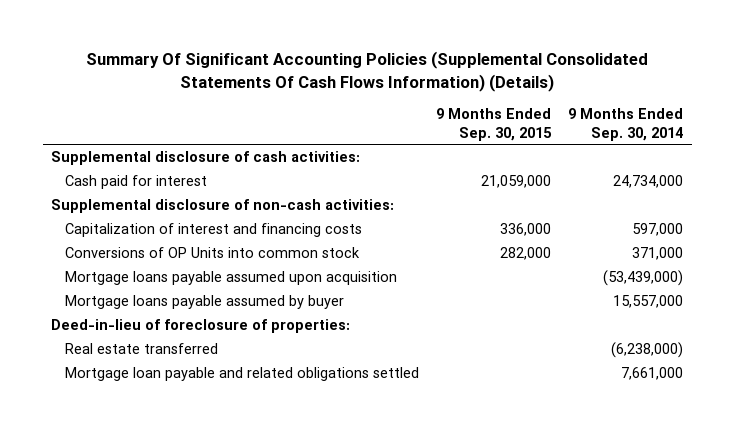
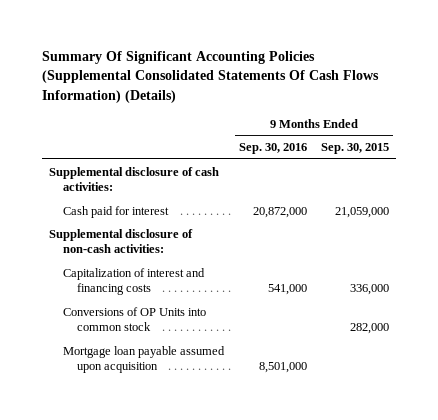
- | 9 Months Ended Sep. 30, 2015 | 9 Months Ended Sep. 30, 2014
+ | 9 Months Ended Sep. 30, 2016 | 9 Months Ended Sep. 30, 2015
- Mortgage loans payable assumed upon acquisition | | (53,439,000)
- Mortgage loans payable assumed by buyer | | 15,557,000
- Deed-in-lieu of foreclosure of properties:
- Real estate transferred | | (6,238,000)
- Mortgage loan payable and related obligations settled | | 7,661,000
+ Mortgage loan payable assumed upon acquisition | 8,501,000 |

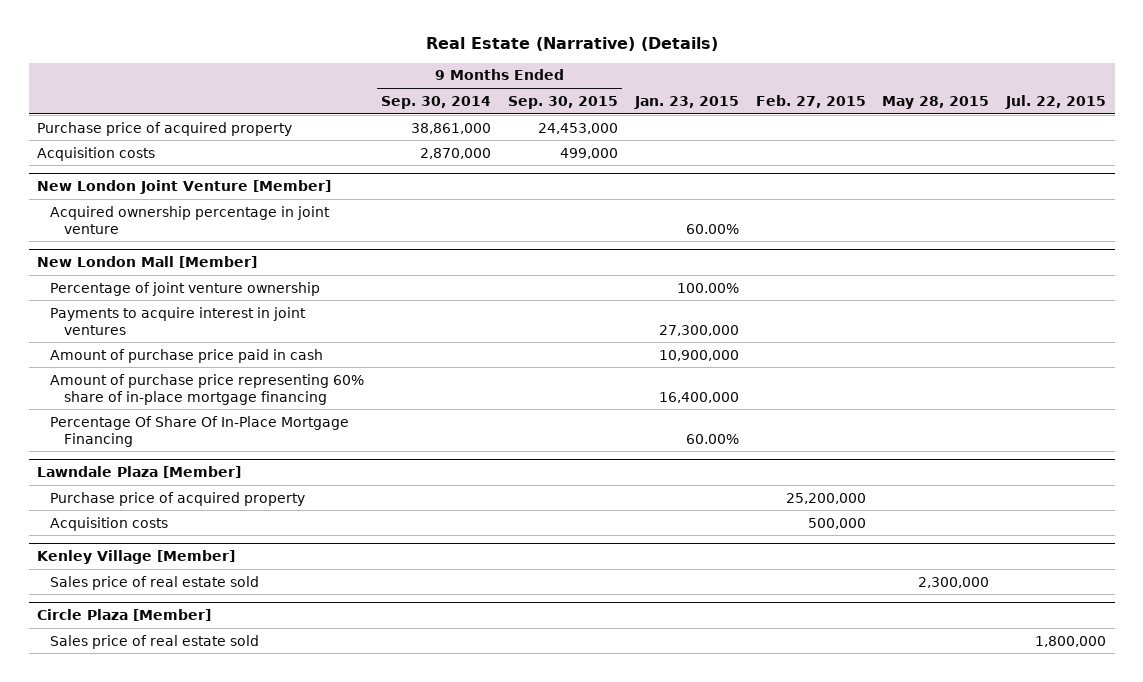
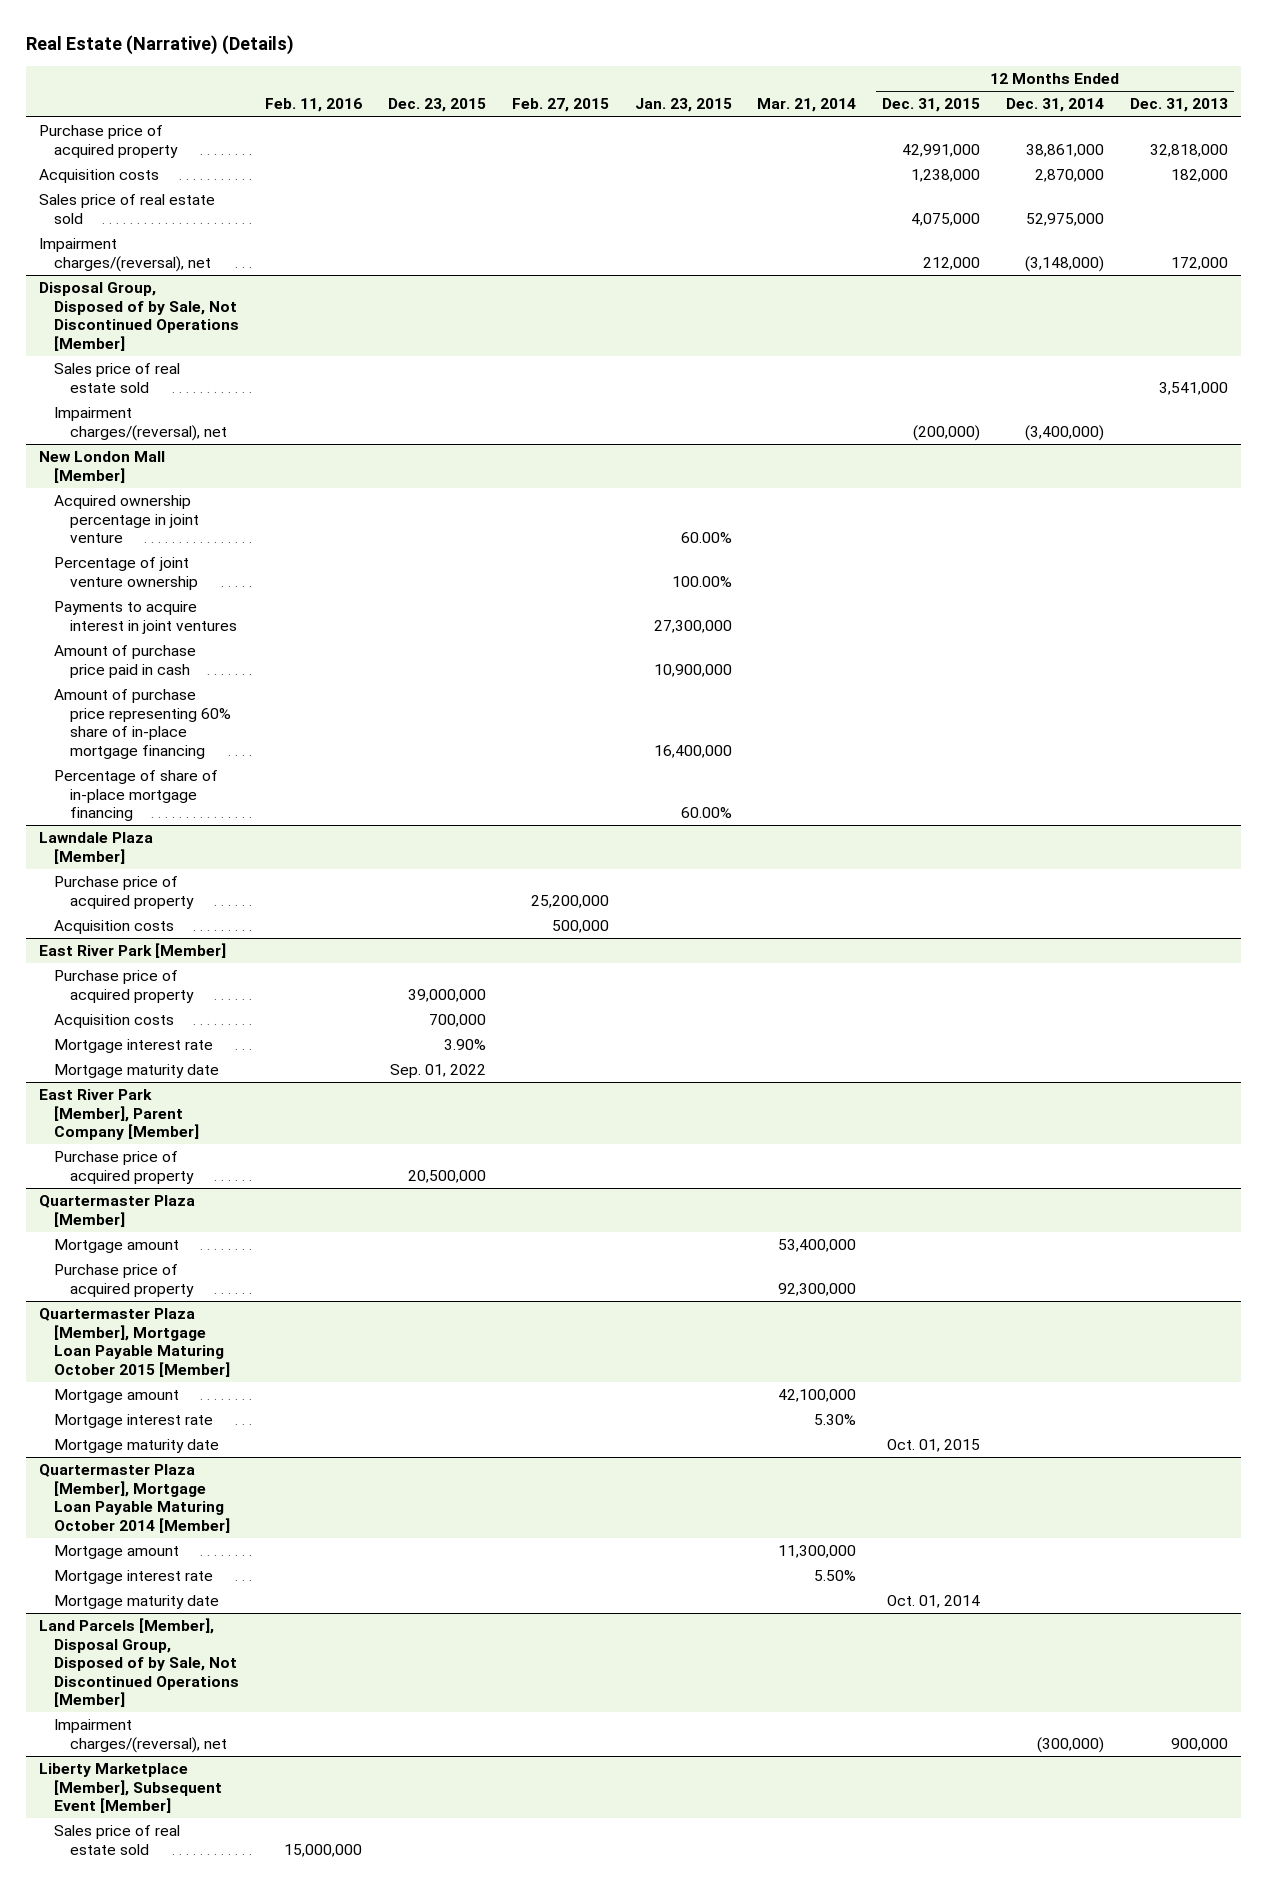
- | 9 Months Ended Sep. 30, 2014 | 9 Months Ended Sep. 30, 2015 | Jan. 23, 2015 | Feb. 27, 2015 | May 28, 2015 | Jul. 22, 2015
+ | Feb. 11, 2016 | Dec. 23, 2015 | Feb. 27, 2015 | Jan. 23, 2015 | Mar. 21, 2014 | 12 Months Ended Dec. 31, 2015 | 12 Months Ended Dec. 31, 2014 | 12 Months Ended Dec. 31, 2013
- New London Joint Venture [Member]
- Acquired ownership percentage in joint venture | | | 60.00% | | |
+ Sales price of real estate sold | | | | | | 4,075,000 | 52,975,000 |
+ Impairment charges/(reversal), net | | | | | | 212,000 | (3,148,000) | 172,000
+ Disposal Group, Disposed of by Sale, Not Discontinued Operations [Member]
+ Sales price of real estate sold | | | | | | | | 3,541,000
+ Impairment charges/(reversal), net | | | | | | (200,000) | (3,400,000) |
@ New London Mall [Member]
+ Acquired ownership percentage in joint venture | | | | 60.00% | | | |
- Percentage Of Share Of In-Place Mortgage Financing | | | 60.00% | | |
+ Percentage of share of in-place mortgage financing | | | | 60.00% | | | |
- Kenley Village [Member]
- Sales price of real estate sold | | | | | 2,300,000 |
- Circle Plaza [Member]
- Sales price of real estate sold | | | | | | 1,800,000
+ East River Park [Member]
+ Purchase price of acquired property | | 39,000,000 | | | | | |
+ Acquisition costs | | 700,000 | | | | | |
+ Mortgage interest rate | | 3.90% | | | | | |
+ Mortgage maturity date | | Sep. 01, 2022 | | | | | |
+ East River Park [Member], Parent Company [Member]
+ Purchase price of acquired property | | 20,500,000 | | | | | |
+ Quartermaster Plaza [Member]
+ Mortgage amount | | | | | 53,400,000 | | |
+ Purchase price of acquired property | | | | | 92,300,000 | | |
+ Quartermaster Plaza [Member], Mortgage Loan Payable Maturing October 2015 [Member]
+ Mortgage amount | | | | | 42,100,000 | | |
+ Mortgage interest rate | | | | | 5.30% | | |
+ Mortgage maturity date | | | | | | Oct. 01, 2015 | |
+ Quartermaster Plaza [Member], Mortgage Loan Payable Maturing October 2014 [Member]
+ Mortgage amount | | | | | 11,300,000 | | |
+ Mortgage interest rate | | | | | 5.50% | | |
+ Mortgage maturity date | | | | | | Oct. 01, 2014 | |
+ Land Parcels [Member], Disposal Group, Disposed of by Sale, Not Discontinued Operations [Member]
+ Impairment charges/(reversal), net | | | | | | | (300,000) | 900,000
+ Liberty Marketplace [Member], Subsequent Event [Member]
+ Sales price of real estate sold | 15,000,000 | | | | | | |

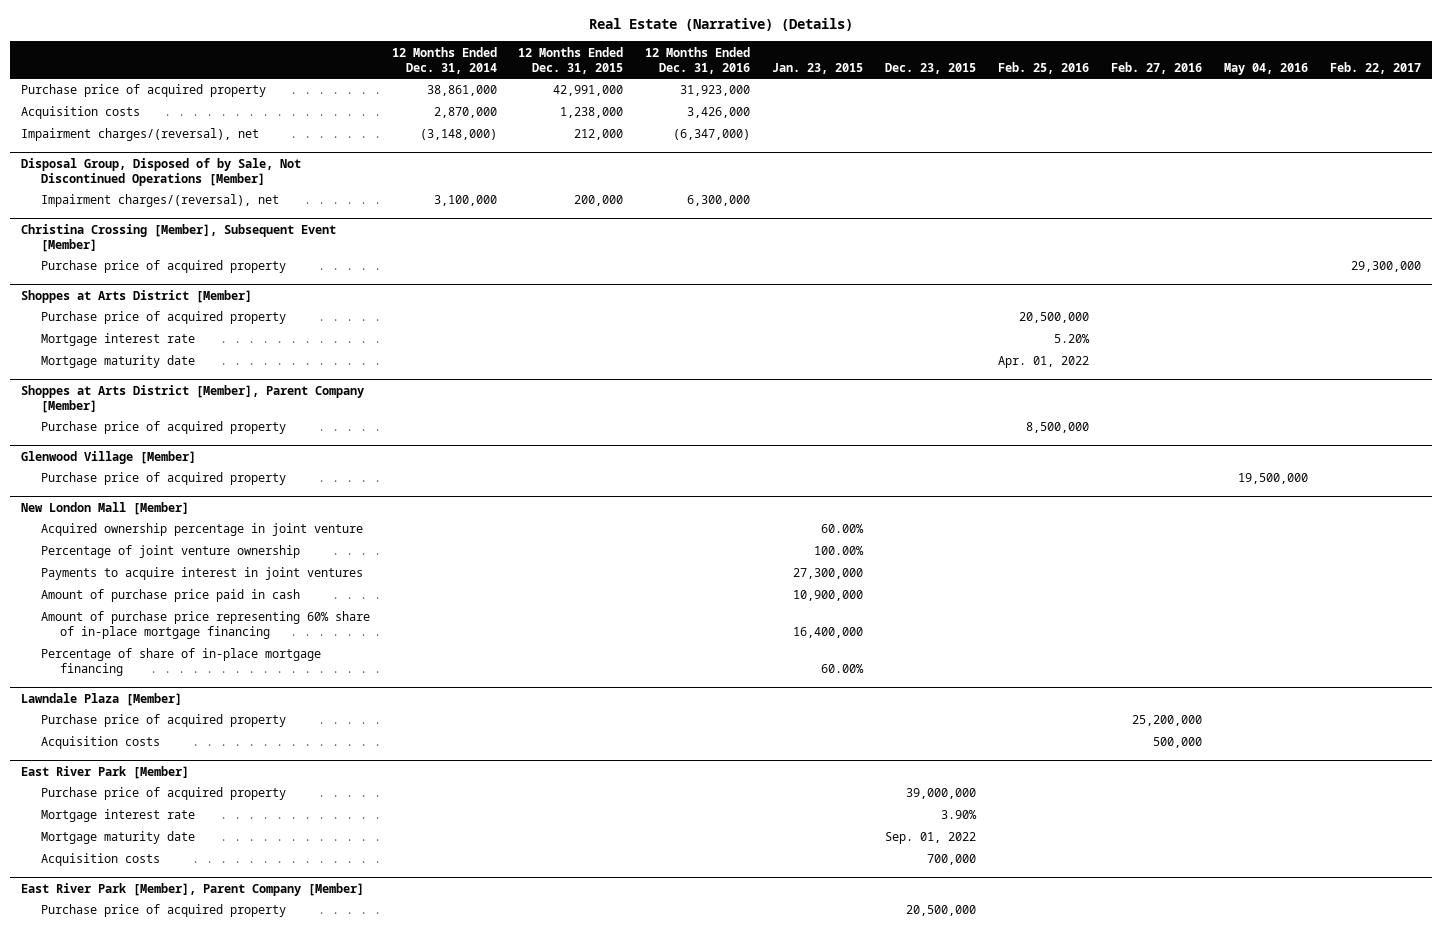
- | Feb. 11, 2016 | Dec. 23, 2015 | Feb. 27, 2015 | Jan. 23, 2015 | Mar. 21, 2014 | 12 Months Ended Dec. 31, 2015 | 12 Months Ended Dec. 31, 2014 | 12 Months Ended Dec. 31, 2013
+ | 12 Months Ended Dec. 31, 2014 | 12 Months Ended Dec. 31, 2015 | 12 Months Ended Dec. 31, 2016 | Jan. 23, 2015 | Dec. 23, 2015 | Feb. 25, 2016 | Feb. 27, 2016 | May 04, 2016 | Feb. 22, 2017
- Sales price of real estate sold | | | | | | 4,075,000 | 52,975,000 |
@ Disposal Group, Disposed of by Sale, Not Discontinued Operations [Member]
- Sales price of real estate sold | | | | | | | | 3,541,000
- Impairment charges/(reversal), net | | | | | | (200,000) | (3,400,000) |
+ Impairment charges/(reversal), net | 3,100,000 | 200,000 | 6,300,000 | | | | | |
+ Christina Crossing [Member], Subsequent Event [Member]
+ Purchase price of acquired property | | | | | | | | | 29,300,000
+ Shoppes at Arts District [Member]
+ Purchase price of acquired property | | | | | | 20,500,000 | | |
+ Mortgage interest rate | | | | | | 5.20% | | |
+ Mortgage maturity date | | | | | | Apr. 01, 2022 | | |
+ Shoppes at Arts District [Member], Parent Company [Member]
+ Purchase price of acquired property | | | | | | 8,500,000 | | |
+ Glenwood Village [Member]
+ Purchase price of acquired property | | | | | | | | 19,500,000 |
@ East River Park [Member]
moved down: Acquisition costs | | | | | 700,000 | | | |
- Quartermaster Plaza [Member]
- Mortgage amount | | | | | 53,400,000 | | |
- Purchase price of acquired property | | | | | 92,300,000 | | |
- Quartermaster Plaza [Member], Mortgage Loan Payable Maturing October 2015 [Member]
- Mortgage amount | | | | | 42,100,000 | | |
- Mortgage interest rate | | | | | 5.30% | | |
- Mortgage maturity date | | | | | | Oct. 01, 2015 | |
- Quartermaster Plaza [Member], Mortgage Loan Payable Maturing October 2014 [Member]
- Mortgage amount | | | | | 11,300,000 | | |
- Mortgage interest rate | | | | | 5.50% | | |
- Mortgage maturity date | | | | | | Oct. 01, 2014 | |
- Land Parcels [Member], Disposal Group, Disposed of by Sale, Not Discontinued Operations [Member]
- Impairment charges/(reversal), net | | | | | | | (300,000) | 900,000
- Liberty Marketplace [Member], Subsequent Event [Member]
- Sales price of real estate sold | 15,000,000 | | | | | | |

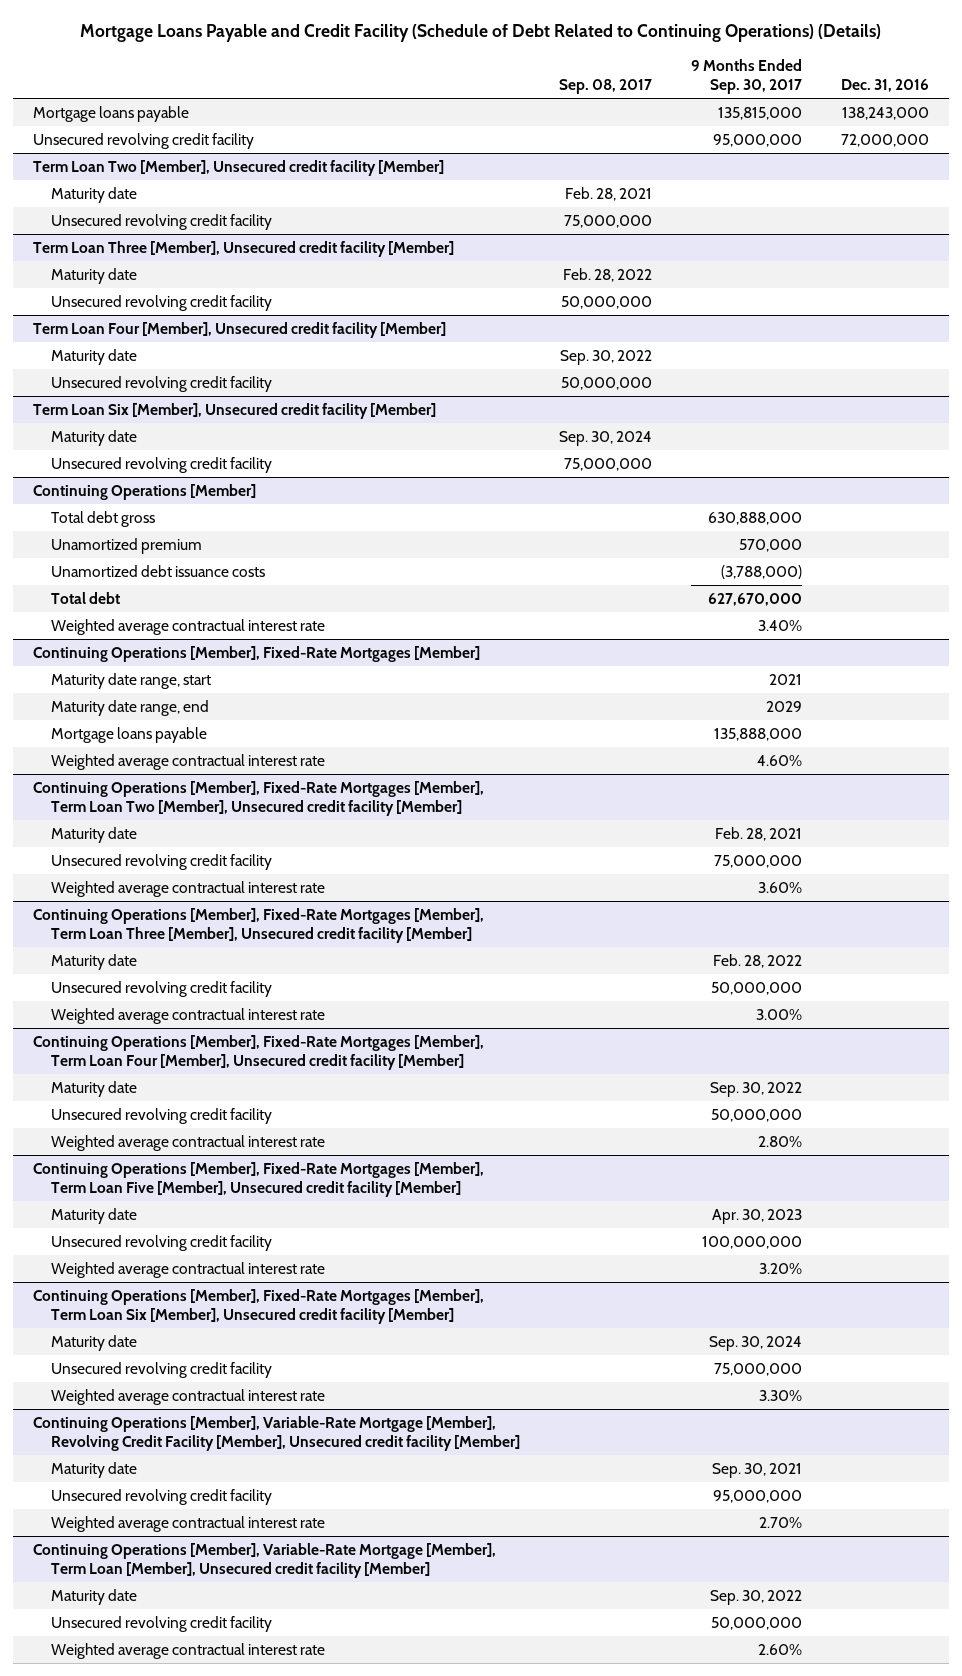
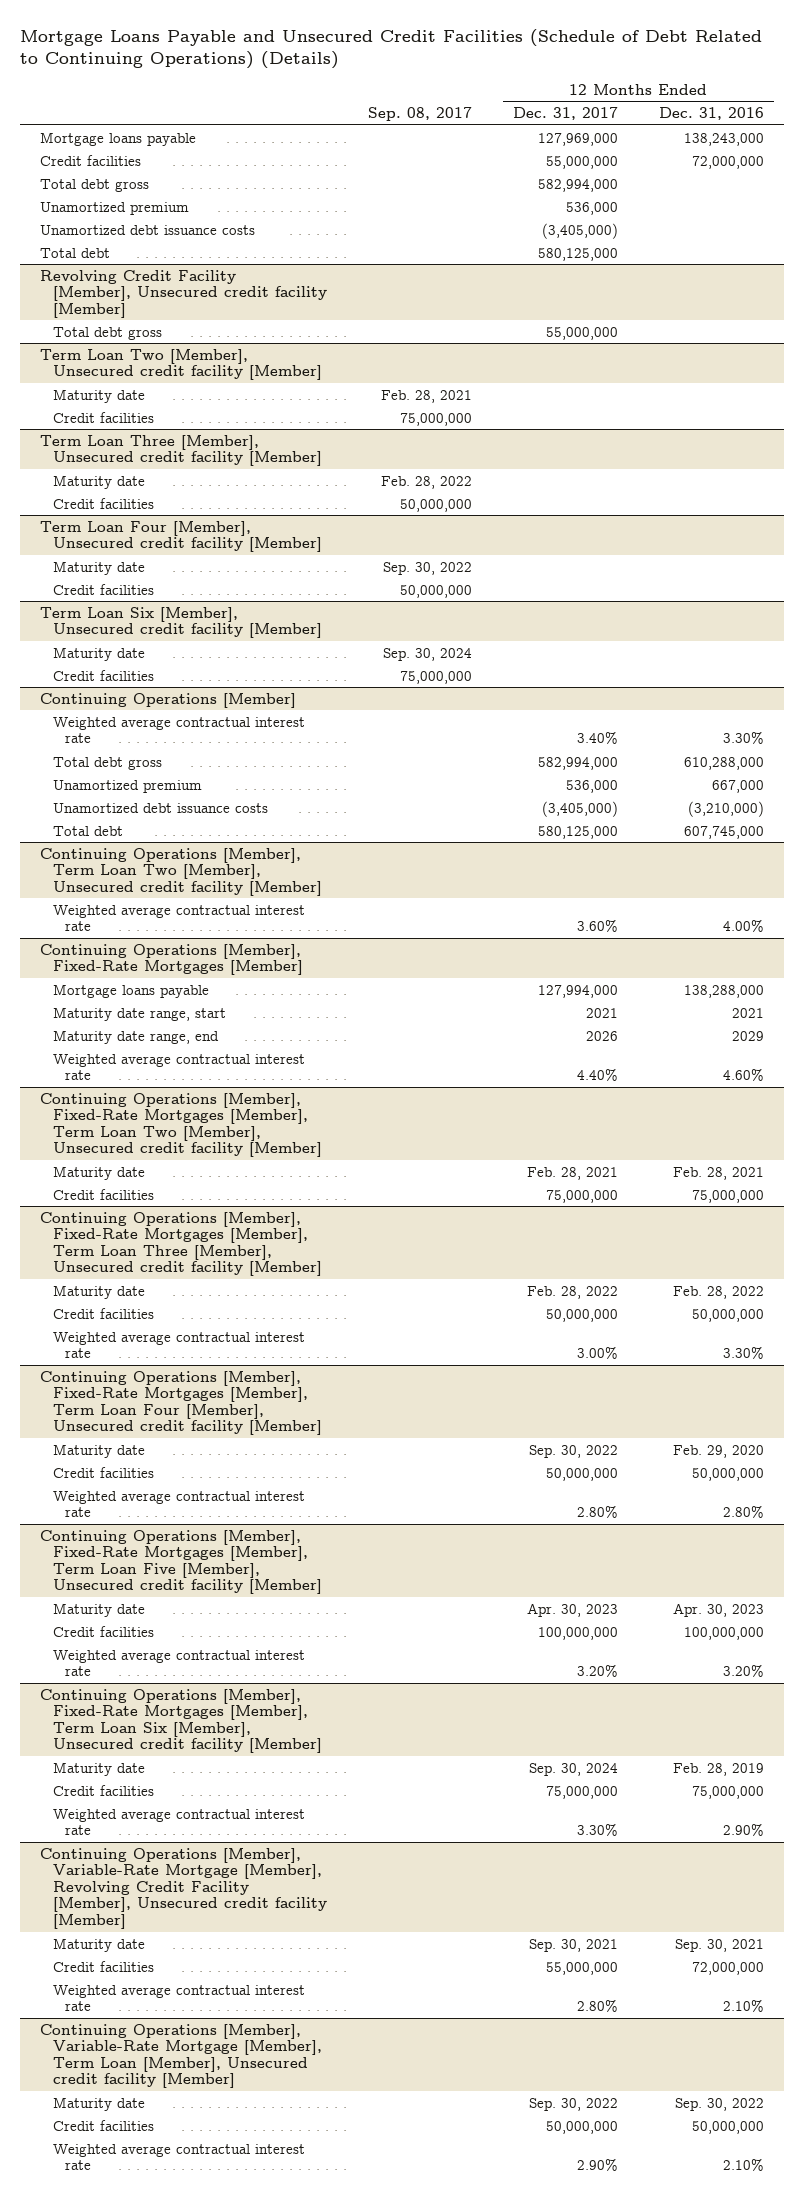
- Mortgage Loans Payable and Credit Facility (Schedule of Debt Related to Continuing Operations) (Details)
+ Mortgage Loans Payable and Unsecured Credit Facilities (Schedule of Debt Related to Continuing Operations) (Details)
- | Sep. 08, 2017 | 9 Months Ended Sep. 30, 2017 | Dec. 31, 2016
+ | Sep. 08, 2017 | 12 Months Ended Dec. 31, 2017 | 12 Months Ended Dec. 31, 2016
- Unsecured revolving credit facility | | 95,000,000 | 72,000,000
+ Credit facilities | | 55,000,000 | 72,000,000
+ Total debt gross | | 582,994,000 |
+ Unamortized premium | | 536,000 |
+ Unamortized debt issuance costs | | (3,405,000) |
+ Total debt | | 580,125,000 |
+ Revolving Credit Facility [Member], Unsecured credit facility [Member]
+ Total debt gross | | 55,000,000 |
@ Term Loan Two [Member], Unsecured credit facility [Member]
- Unsecured revolving credit facility | 75,000,000 | |
+ Credit facilities | 75,000,000 | |
@ Term Loan Three [Member], Unsecured credit facility [Member]
- Unsecured revolving credit facility | 50,000,000 | |
+ Credit facilities | 50,000,000 | |
@ Term Loan Four [Member], Unsecured credit facility [Member]
- Unsecured revolving credit facility | 50,000,000 | |
+ Credit facilities | 50,000,000 | |
@ Term Loan Six [Member], Unsecured credit facility [Member]
- Unsecured revolving credit facility | 75,000,000 | |
+ Credit facilities | 75,000,000 | |
@ Continuing Operations [Member]
moved up: Weighted average contractual interest rate | | 3.40% | 3.30%
+ Continuing Operations [Member], Term Loan Two [Member], Unsecured credit facility [Member]
+ Weighted average contractual interest rate | | 3.60% | 4.00%
@ Continuing Operations [Member], Fixed-Rate Mortgages [Member]
moved up: Mortgage loans payable | | 127,994,000 | 138,288,000
@ Continuing Operations [Member], Fixed-Rate Mortgages [Member], Term Loan Two [Member], Unsecured credit facility [Member]
- Unsecured revolving credit facility | | 75,000,000 |
- Weighted average contractual interest rate | | 3.60% |
+ Credit facilities | | 75,000,000 | 75,000,000
@ Continuing Operations [Member], Fixed-Rate Mortgages [Member], Term Loan Three [Member], Unsecured credit facility [Member]
- Unsecured revolving credit facility | | 50,000,000 |
+ Credit facilities | | 50,000,000 | 50,000,000
@ Continuing Operations [Member], Fixed-Rate Mortgages [Member], Term Loan Four [Member], Unsecured credit facility [Member]
- Unsecured revolving credit facility | | 50,000,000 |
+ Credit facilities | | 50,000,000 | 50,000,000
@ Continuing Operations [Member], Fixed-Rate Mortgages [Member], Term Loan Five [Member], Unsecured credit facility [Member]
- Unsecured revolving credit facility | | 100,000,000 |
+ Credit facilities | | 100,000,000 | 100,000,000
@ Continuing Operations [Member], Fixed-Rate Mortgages [Member], Term Loan Six [Member], Unsecured credit facility [Member]
- Unsecured revolving credit facility | | 75,000,000 |
+ Credit facilities | | 75,000,000 | 75,000,000
@ Continuing Operations [Member], Variable-Rate Mortgage [Member], Revolving Credit Facility [Member], Unsecured credit facility [Member]
- Unsecured revolving credit facility | | 95,000,000 |
+ Credit facilities | | 55,000,000 | 72,000,000
@ Continuing Operations [Member], Variable-Rate Mortgage [Member], Term Loan [Member], Unsecured credit facility [Member]
- Unsecured revolving credit facility | | 50,000,000 |
+ Credit facilities | | 50,000,000 | 50,000,000

